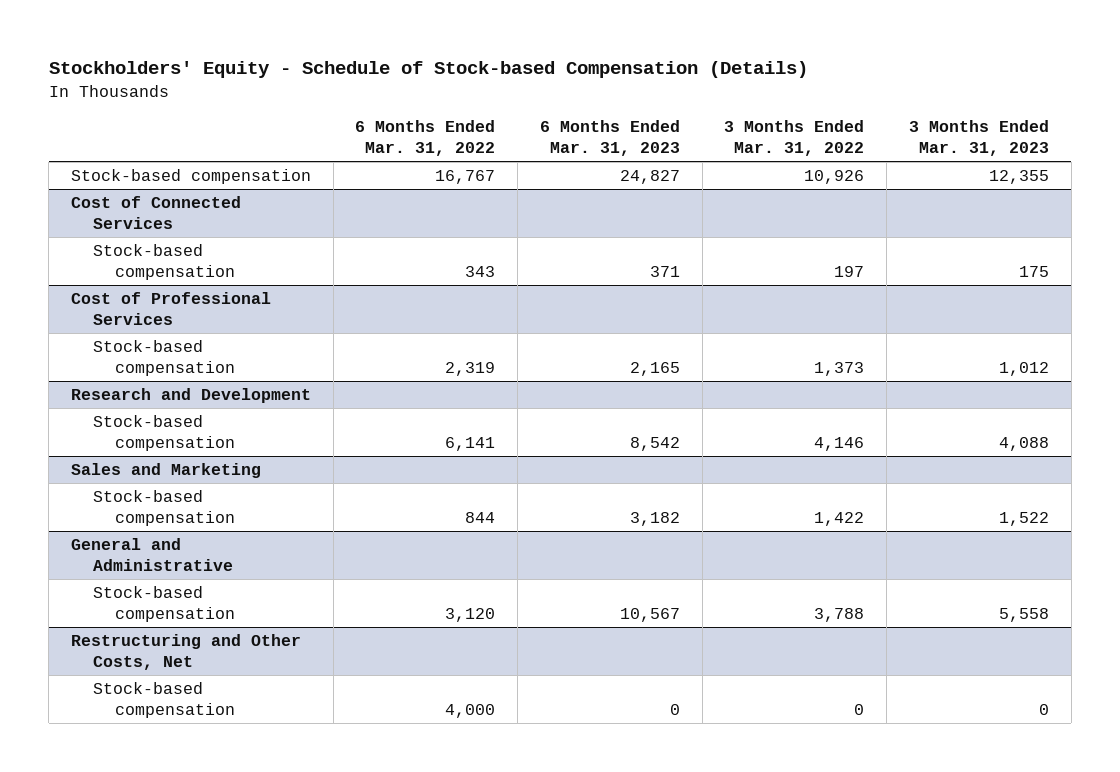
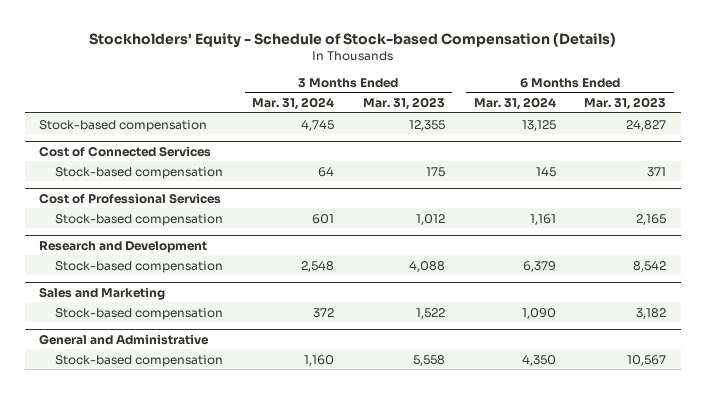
- | 6 Months Ended Mar. 31, 2022 | 6 Months Ended Mar. 31, 2023 | 3 Months Ended Mar. 31, 2022 | 3 Months Ended Mar. 31, 2023
+ | 3 Months Ended Mar. 31, 2024 | 3 Months Ended Mar. 31, 2023 | 6 Months Ended Mar. 31, 2024 | 6 Months Ended Mar. 31, 2023
- Restructuring and Other Costs, Net
- Stock-based compensation | 4,000 | 0 | 0 | 0

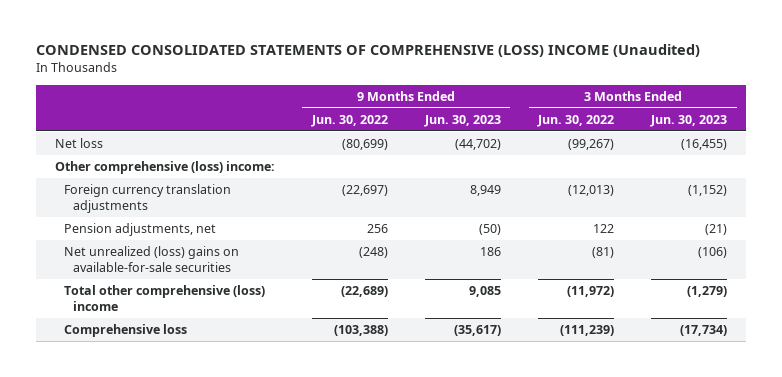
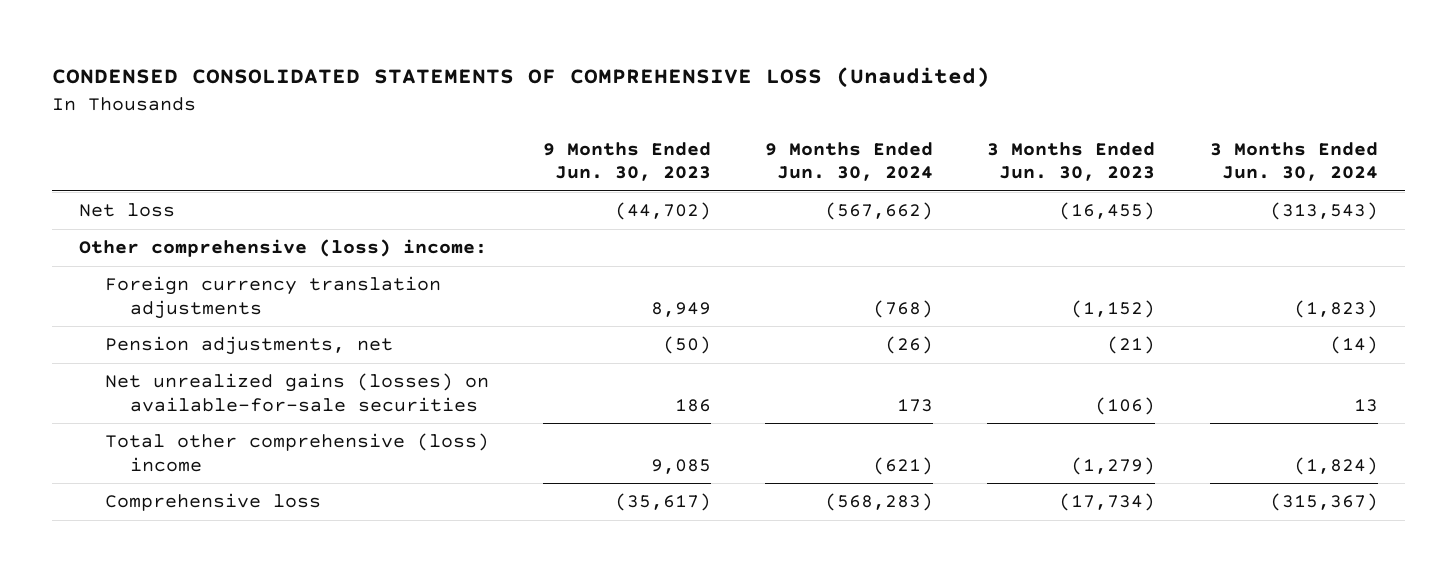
- CONDENSED CONSOLIDATED STATEMENTS OF COMPREHENSIVE (LOSS) INCOME (Unaudited)
+ CONDENSED CONSOLIDATED STATEMENTS OF COMPREHENSIVE LOSS (Unaudited)
- | 9 Months Ended Jun. 30, 2022 | 9 Months Ended Jun. 30, 2023 | 3 Months Ended Jun. 30, 2022 | 3 Months Ended Jun. 30, 2023
+ | 9 Months Ended Jun. 30, 2023 | 9 Months Ended Jun. 30, 2024 | 3 Months Ended Jun. 30, 2023 | 3 Months Ended Jun. 30, 2024
- Net unrealized (loss) gains on available-for-sale securities | (248) | 186 | (81) | (106)
+ Net unrealized gains (losses) on available-for-sale securities | 186 | 173 | (106) | 13

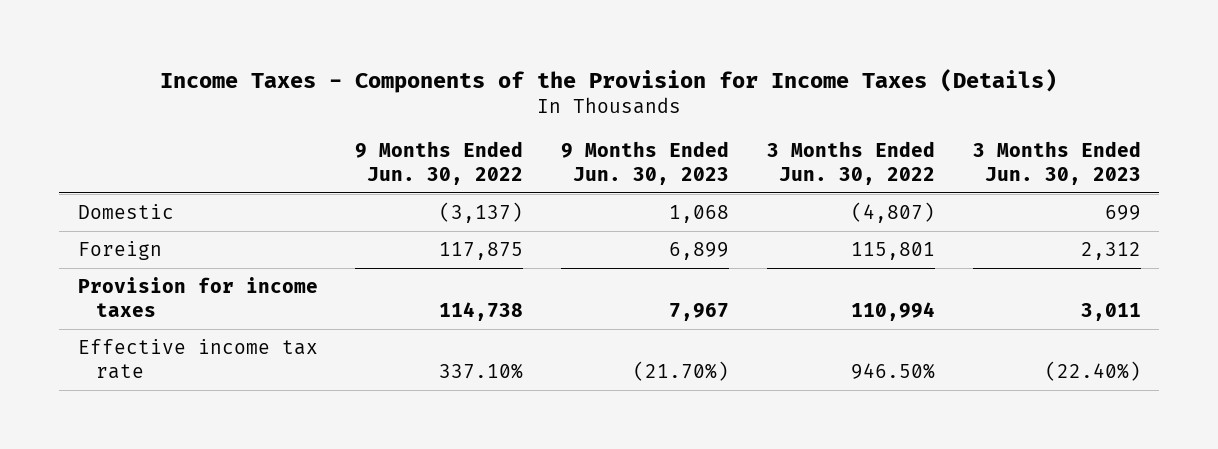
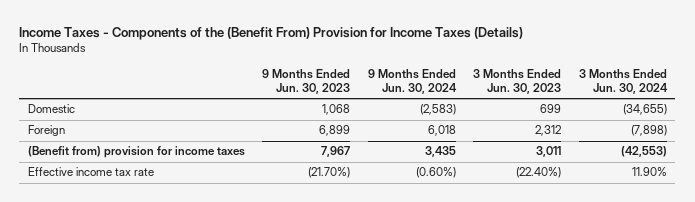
- Income Taxes - Components of the Provision for Income Taxes (Details)
+ Income Taxes - Components of the (Benefit From) Provision for Income Taxes (Details)
- | 9 Months Ended Jun. 30, 2022 | 9 Months Ended Jun. 30, 2023 | 3 Months Ended Jun. 30, 2022 | 3 Months Ended Jun. 30, 2023
+ | 9 Months Ended Jun. 30, 2023 | 9 Months Ended Jun. 30, 2024 | 3 Months Ended Jun. 30, 2023 | 3 Months Ended Jun. 30, 2024
- Provision for income taxes | 114,738 | 7,967 | 110,994 | 3,011
+ (Benefit from) provision for income taxes | 7,967 | 3,435 | 3,011 | (42,553)

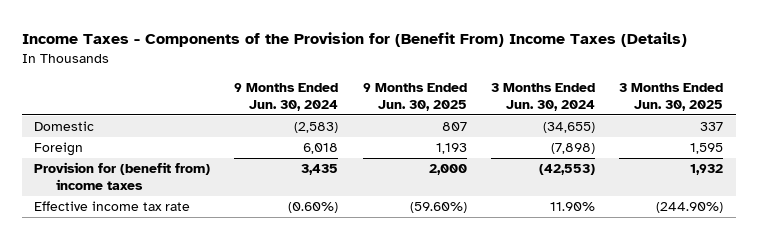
- Income Taxes - Components of the (Benefit From) Provision for Income Taxes (Details)
+ Income Taxes - Components of the Provision for (Benefit From) Income Taxes (Details)
- | 9 Months Ended Jun. 30, 2023 | 9 Months Ended Jun. 30, 2024 | 3 Months Ended Jun. 30, 2023 | 3 Months Ended Jun. 30, 2024
+ | 9 Months Ended Jun. 30, 2024 | 9 Months Ended Jun. 30, 2025 | 3 Months Ended Jun. 30, 2024 | 3 Months Ended Jun. 30, 2025
- (Benefit from) provision for income taxes | 7,967 | 3,435 | 3,011 | (42,553)
+ Provision for (benefit from) income taxes | 3,435 | 2,000 | (42,553) | 1,932

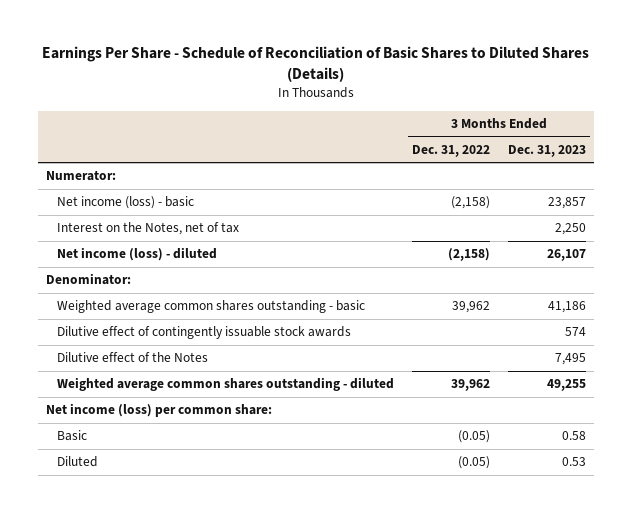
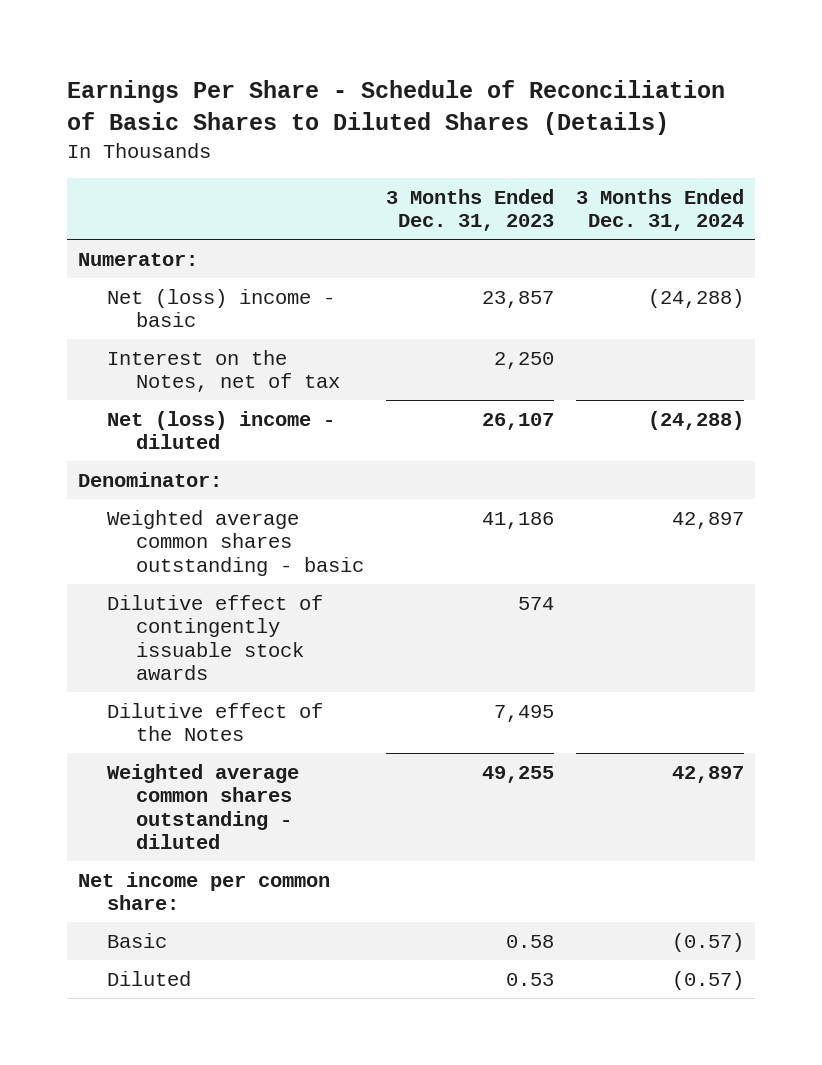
- | 3 Months Ended Dec. 31, 2022 | 3 Months Ended Dec. 31, 2023
+ | 3 Months Ended Dec. 31, 2023 | 3 Months Ended Dec. 31, 2024
- Net income (loss) - basic | (2,158) | 23,857
+ Net (loss) income - basic | 23,857 | (24,288)
- Net income (loss) - diluted | (2,158) | 26,107
+ Net (loss) income - diluted | 26,107 | (24,288)
- Net income (loss) per common share:
+ Net income per common share:

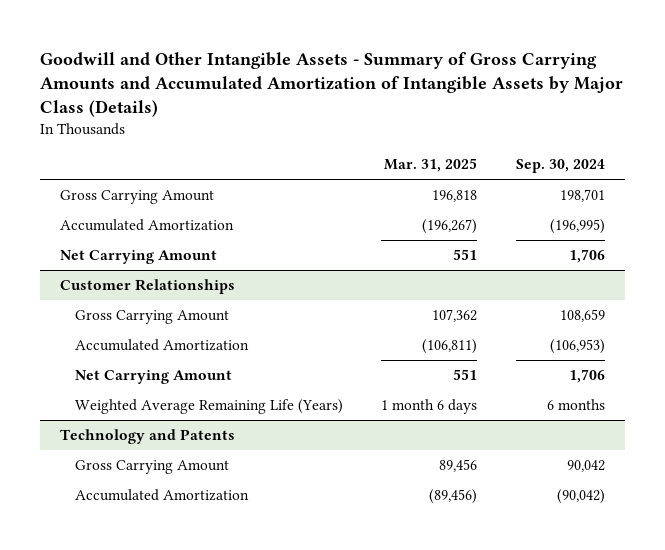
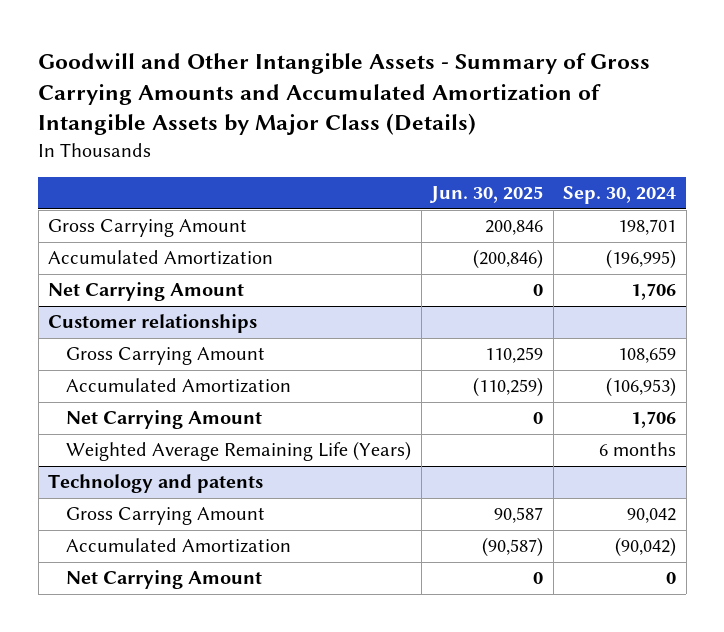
- | Mar. 31, 2025 | Sep. 30, 2024
+ | Jun. 30, 2025 | Sep. 30, 2024
- Customer Relationships
+ Customer relationships
- Technology and Patents
+ Technology and patents
+ Net Carrying Amount | 0 | 0

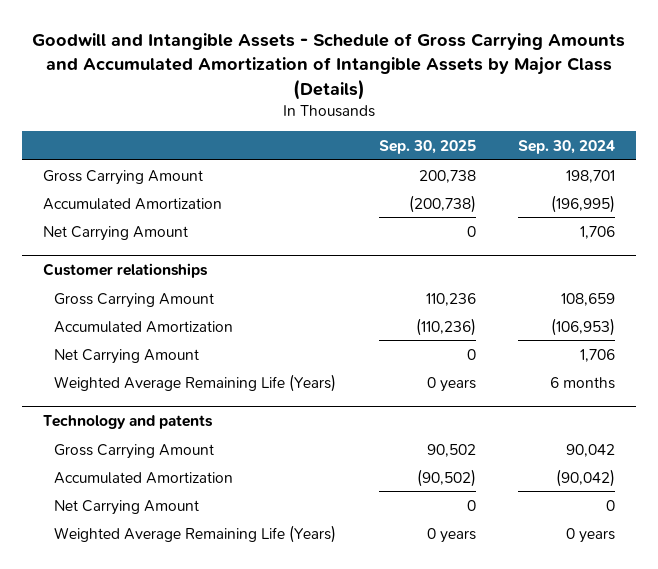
- Goodwill and Other Intangible Assets - Summary of Gross Carrying Amounts and Accumulated Amortization of Intangible Assets by Major Class (Details)
+ Goodwill and Intangible Assets - Schedule of Gross Carrying Amounts and Accumulated Amortization of Intangible Assets by Major Class (Details)
- | Jun. 30, 2025 | Sep. 30, 2024
+ | Sep. 30, 2025 | Sep. 30, 2024
@ Technology and patents
+ Weighted Average Remaining Life (Years) | 0 years | 0 years

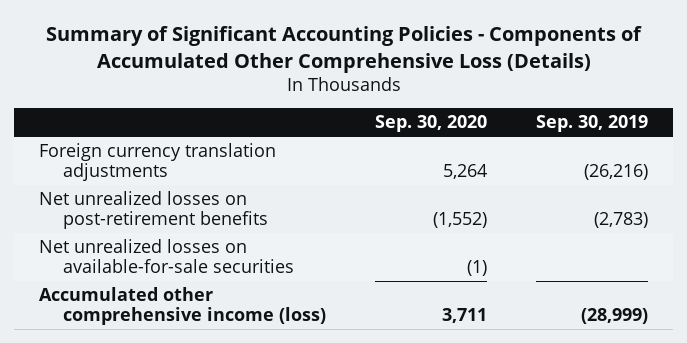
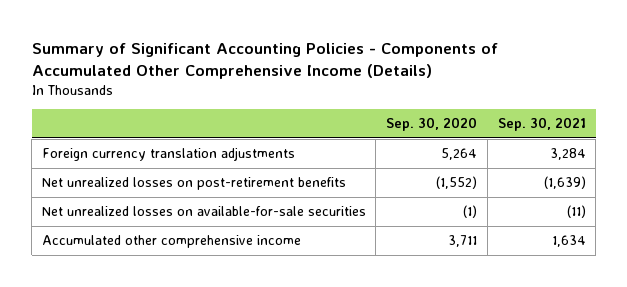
- Summary of Significant Accounting Policies - Components of Accumulated Other Comprehensive Loss (Details)
+ Summary of Significant Accounting Policies - Components of Accumulated Other Comprehensive Income (Details)
- | Sep. 30, 2020 | Sep. 30, 2019
+ | Sep. 30, 2020 | Sep. 30, 2021
- Accumulated other comprehensive income (loss) | 3,711 | (28,999)
+ Accumulated other comprehensive income | 3,711 | 1,634

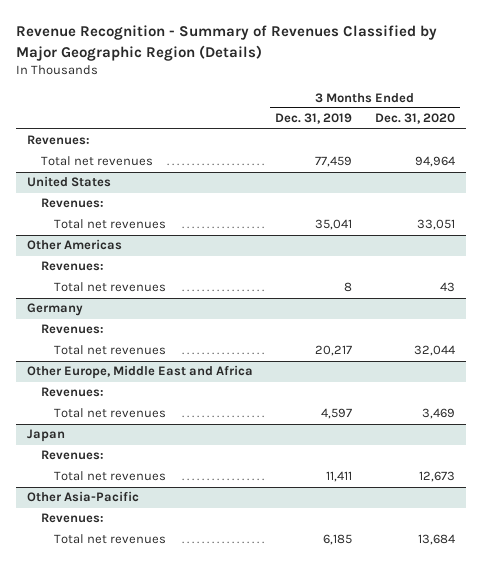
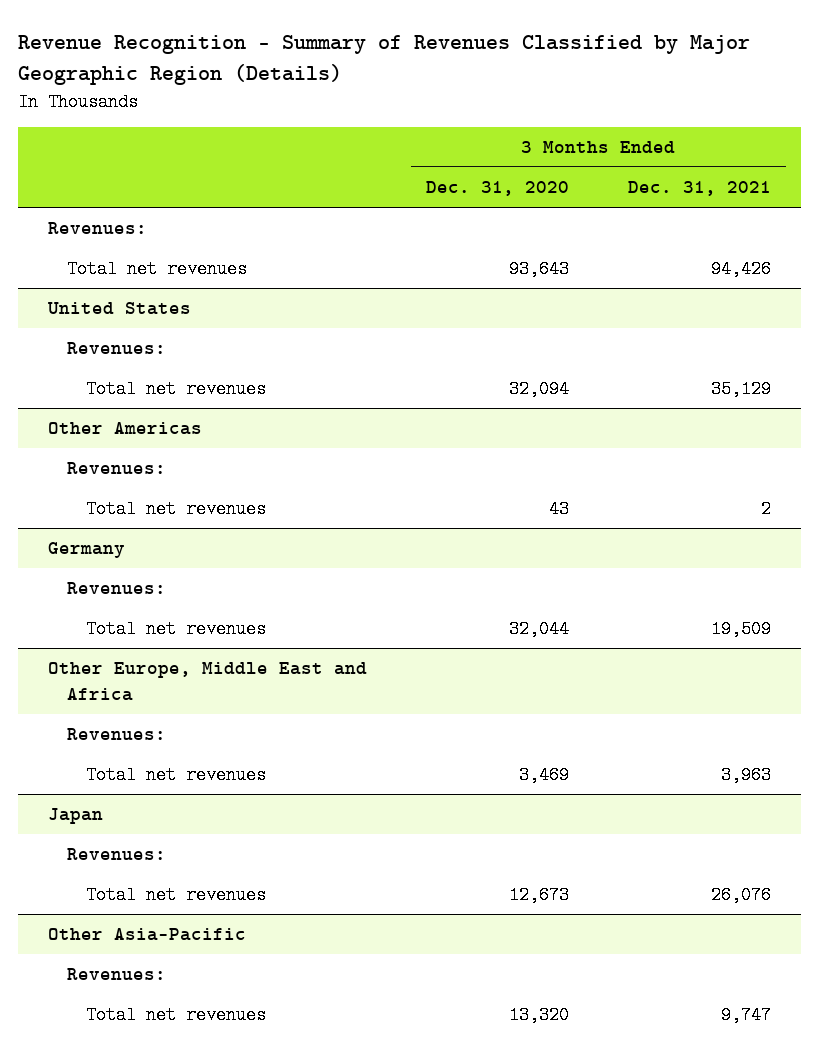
- | 3 Months Ended Dec. 31, 2019 | 3 Months Ended Dec. 31, 2020
+ | 3 Months Ended Dec. 31, 2020 | 3 Months Ended Dec. 31, 2021
- Total net revenues | 77,459 | 94,964
+ Total net revenues | 93,643 | 94,426
@ United States
- Total net revenues | 35,041 | 33,051
+ Total net revenues | 32,094 | 35,129
@ Other Asia-Pacific
- Total net revenues | 6,185 | 13,684
+ Total net revenues | 13,320 | 9,747

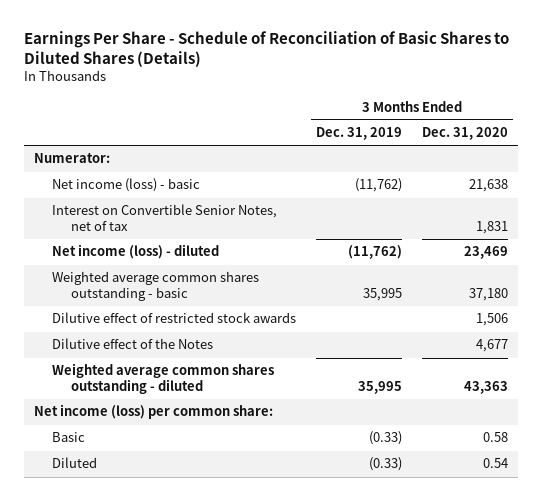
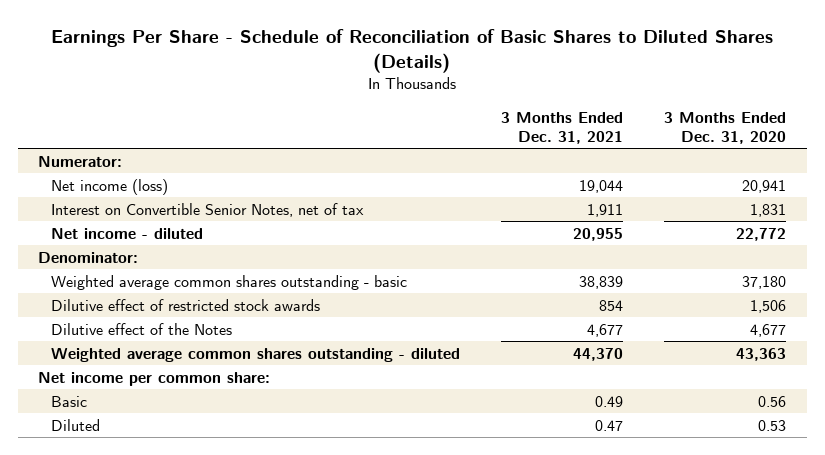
- | 3 Months Ended Dec. 31, 2019 | 3 Months Ended Dec. 31, 2020
+ | 3 Months Ended Dec. 31, 2021 | 3 Months Ended Dec. 31, 2020
- Net income (loss) - basic | (11,762) | 21,638
+ Net income (loss) | 19,044 | 20,941
- Net income (loss) - diluted | (11,762) | 23,469
+ Net income - diluted | 20,955 | 22,772
+ Denominator:
- Net income (loss) per common share:
- Basic | (0.33) | 0.58
- Diluted | (0.33) | 0.54
+ Net income per common share:
+ Basic | 0.49 | 0.56
+ Diluted | 0.47 | 0.53

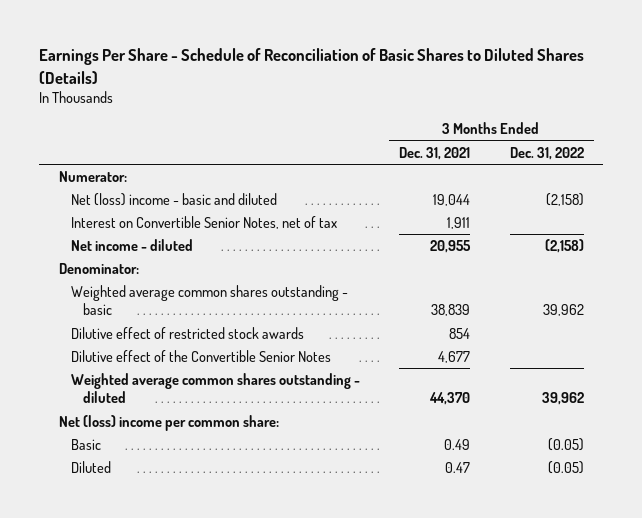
- | 3 Months Ended Dec. 31, 2021 | 3 Months Ended Dec. 31, 2020
+ | 3 Months Ended Dec. 31, 2021 | 3 Months Ended Dec. 31, 2022
- Net income (loss) | 19,044 | 20,941
+ Net (loss) income - basic and diluted | 19,044 | (2,158)
- Dilutive effect of the Notes | 4,677 | 4,677
+ Dilutive effect of the Convertible Senior Notes | 4,677 |
- Net income per common share:
+ Net (loss) income per common share:

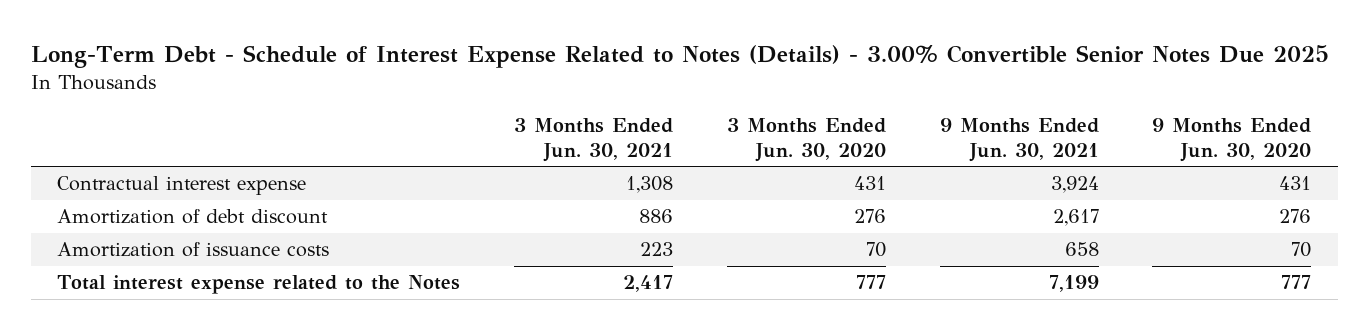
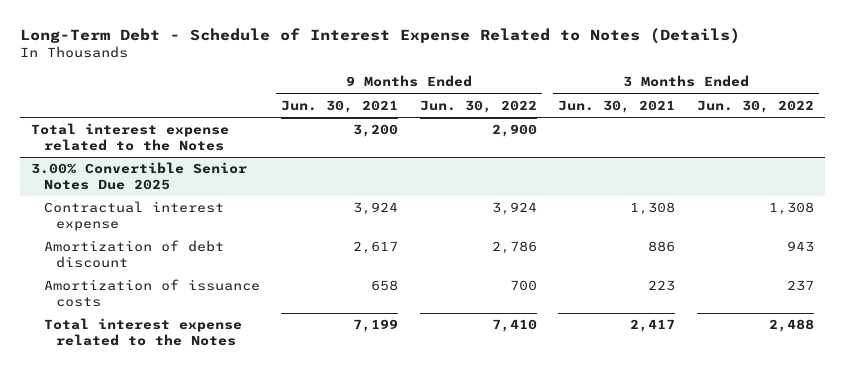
- Long-Term Debt - Schedule of Interest Expense Related to Notes (Details) - 3.00% Convertible Senior Notes Due 2025
+ Long-Term Debt - Schedule of Interest Expense Related to Notes (Details)
- | 3 Months Ended Jun. 30, 2021 | 3 Months Ended Jun. 30, 2020 | 9 Months Ended Jun. 30, 2021 | 9 Months Ended Jun. 30, 2020
+ | 9 Months Ended Jun. 30, 2021 | 9 Months Ended Jun. 30, 2022 | 3 Months Ended Jun. 30, 2021 | 3 Months Ended Jun. 30, 2022
+ Total interest expense related to the Notes | 3,200 | 2,900 | |
+ 3.00% Convertible Senior Notes Due 2025

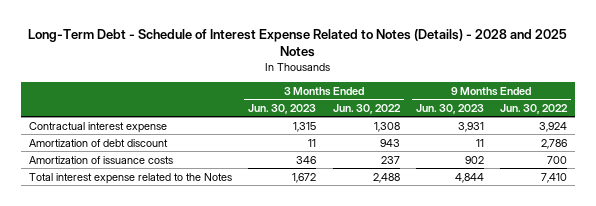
- Long-Term Debt - Schedule of Interest Expense Related to Notes (Details)
+ Long-Term Debt - Schedule of Interest Expense Related to Notes (Details) - 2028 and 2025 Notes
- | 9 Months Ended Jun. 30, 2021 | 9 Months Ended Jun. 30, 2022 | 3 Months Ended Jun. 30, 2021 | 3 Months Ended Jun. 30, 2022
+ | 3 Months Ended Jun. 30, 2023 | 3 Months Ended Jun. 30, 2022 | 9 Months Ended Jun. 30, 2023 | 9 Months Ended Jun. 30, 2022
- Total interest expense related to the Notes | 3,200 | 2,900 | |
- 3.00% Convertible Senior Notes Due 2025

